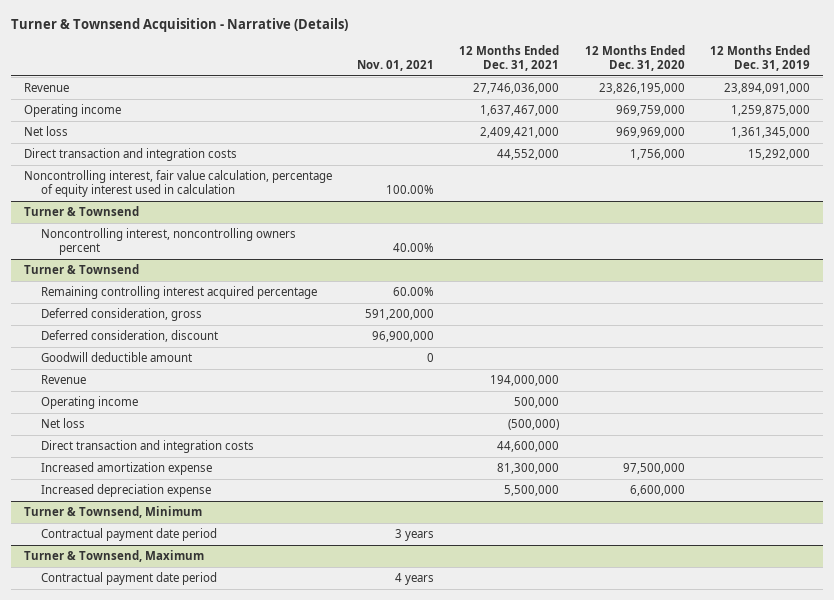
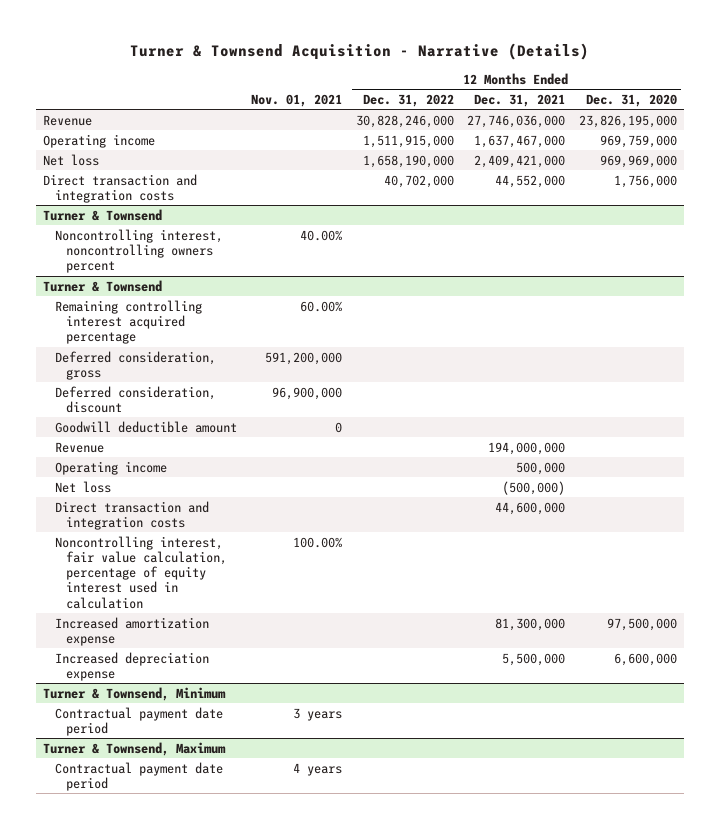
- | Nov. 01, 2021 | 12 Months Ended Dec. 31, 2021 | 12 Months Ended Dec. 31, 2020 | 12 Months Ended Dec. 31, 2019
+ | Nov. 01, 2021 | 12 Months Ended Dec. 31, 2022 | 12 Months Ended Dec. 31, 2021 | 12 Months Ended Dec. 31, 2020
- Noncontrolling interest, fair value calculation, percentage of equity interest used in calculation | 100.00% | | |
@ Turner & Townsend
+ Noncontrolling interest, fair value calculation, percentage of equity interest used in calculation | 100.00% | | |

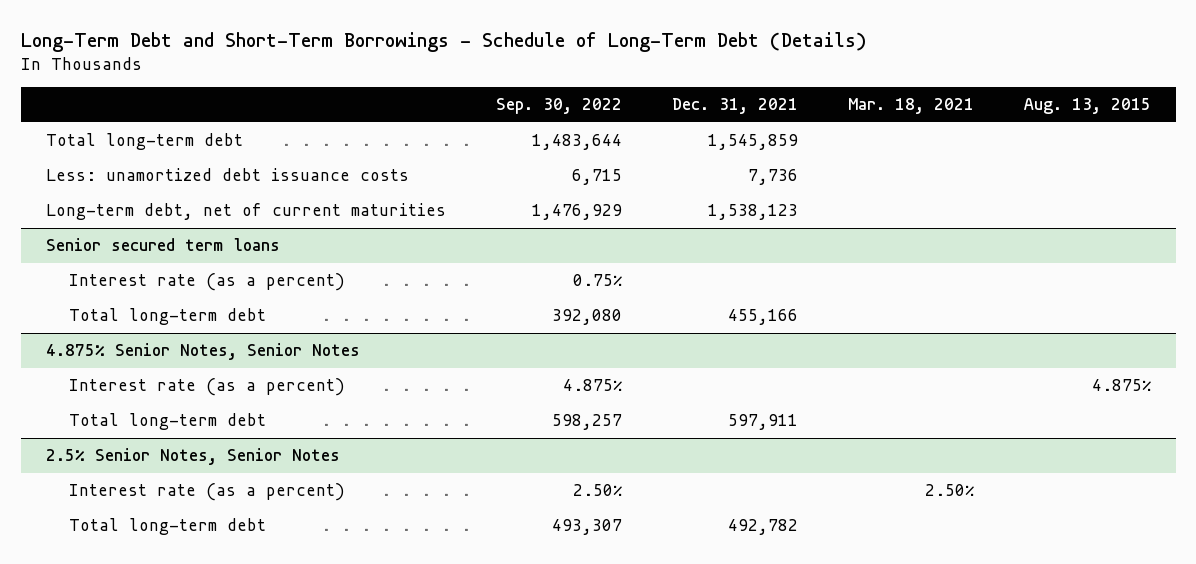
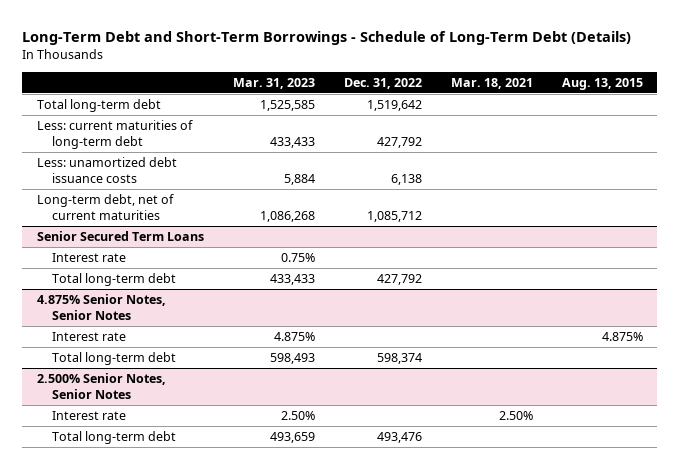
- | Sep. 30, 2022 | Dec. 31, 2021 | Mar. 18, 2021 | Aug. 13, 2015
+ | Mar. 31, 2023 | Dec. 31, 2022 | Mar. 18, 2021 | Aug. 13, 2015
+ Less: current maturities of long-term debt | 433,433 | 427,792 | |
- Senior secured term loans
- Interest rate (as a percent) | 0.75% | | |
+ Senior Secured Term Loans
+ Interest rate | 0.75% | | |
@ 4.875% Senior Notes, Senior Notes
- Interest rate (as a percent) | 4.875% | | | 4.875%
+ Interest rate | 4.875% | | | 4.875%
- 2.5% Senior Notes, Senior Notes
- Interest rate (as a percent) | 2.50% | | 2.50% |
+ 2.500% Senior Notes, Senior Notes
+ Interest rate | 2.50% | | 2.50% |

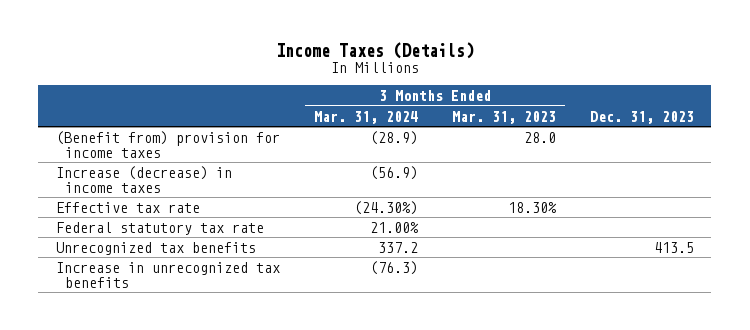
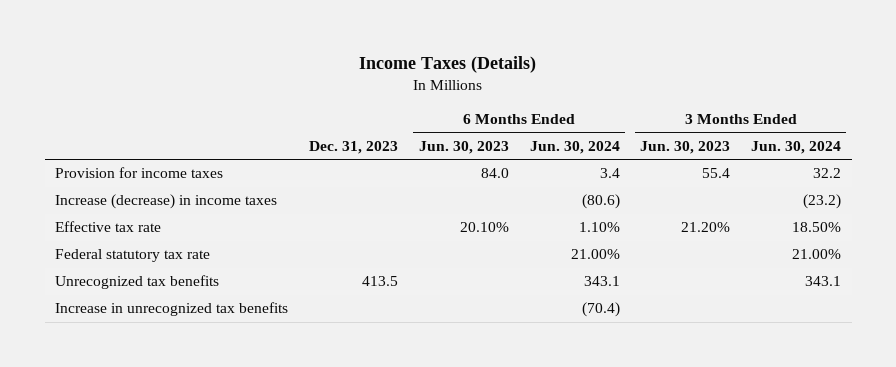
- | 3 Months Ended Mar. 31, 2024 | 3 Months Ended Mar. 31, 2023 | Dec. 31, 2023
+ | Dec. 31, 2023 | 6 Months Ended Jun. 30, 2023 | 6 Months Ended Jun. 30, 2024 | 3 Months Ended Jun. 30, 2023 | 3 Months Ended Jun. 30, 2024
- (Benefit from) provision for income taxes | (28.9) | 28.0 |
+ Provision for income taxes | | 84.0 | 3.4 | 55.4 | 32.2

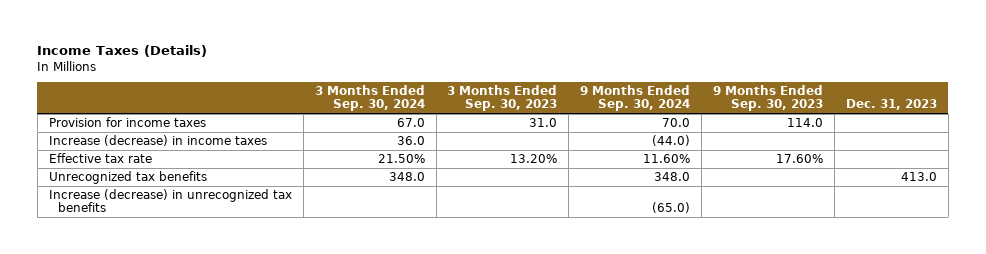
- | Dec. 31, 2023 | 6 Months Ended Jun. 30, 2023 | 6 Months Ended Jun. 30, 2024 | 3 Months Ended Jun. 30, 2023 | 3 Months Ended Jun. 30, 2024
+ | 3 Months Ended Sep. 30, 2024 | 3 Months Ended Sep. 30, 2023 | 9 Months Ended Sep. 30, 2024 | 9 Months Ended Sep. 30, 2023 | Dec. 31, 2023
- Federal statutory tax rate | | | 21.00% | | 21.00%
- Unrecognized tax benefits | 413.5 | | 343.1 | | 343.1
- Increase in unrecognized tax benefits | | | (70.4) | |
+ Unrecognized tax benefits | 348.0 | | 348.0 | | 413.0
+ Increase (decrease) in unrecognized tax benefits | | | (65.0) | |

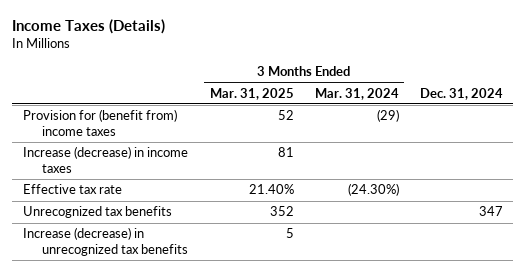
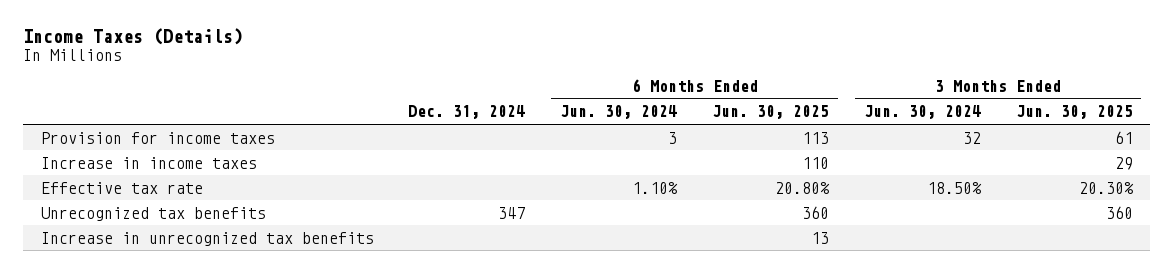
- | 3 Months Ended Mar. 31, 2025 | 3 Months Ended Mar. 31, 2024 | Dec. 31, 2024
+ | Dec. 31, 2024 | 6 Months Ended Jun. 30, 2024 | 6 Months Ended Jun. 30, 2025 | 3 Months Ended Jun. 30, 2024 | 3 Months Ended Jun. 30, 2025
- Provision for (benefit from) income taxes | 52 | (29) |
- Increase (decrease) in income taxes | 81 | |
+ Provision for income taxes | | 3 | 113 | 32 | 61
+ Increase in income taxes | | | 110 | | 29
- Increase (decrease) in unrecognized tax benefits | 5 | |
+ Increase in unrecognized tax benefits | | | 13 | |

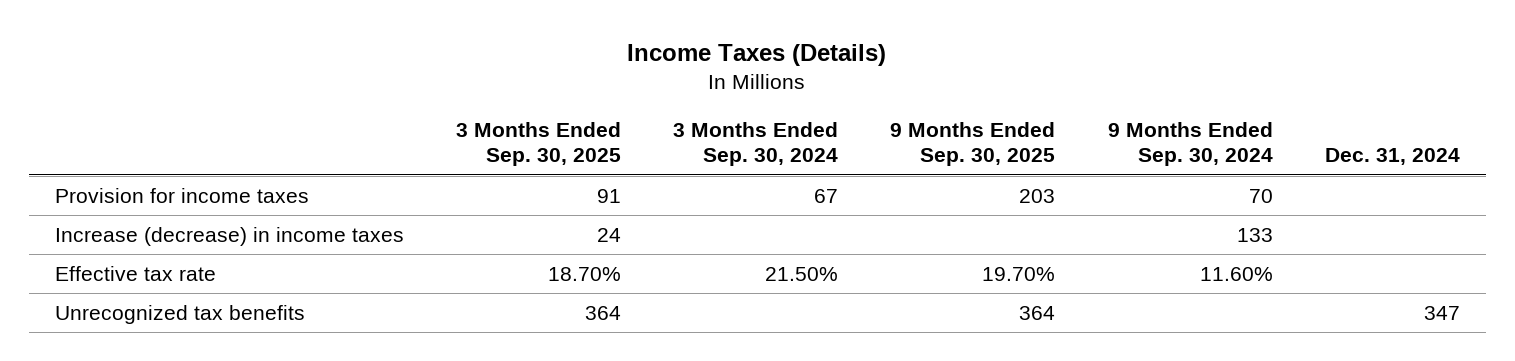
- | Dec. 31, 2024 | 6 Months Ended Jun. 30, 2024 | 6 Months Ended Jun. 30, 2025 | 3 Months Ended Jun. 30, 2024 | 3 Months Ended Jun. 30, 2025
+ | 3 Months Ended Sep. 30, 2025 | 3 Months Ended Sep. 30, 2024 | 9 Months Ended Sep. 30, 2025 | 9 Months Ended Sep. 30, 2024 | Dec. 31, 2024
- Increase in income taxes | | | 110 | | 29
+ Increase (decrease) in income taxes | 24 | | | 133 |
- Increase in unrecognized tax benefits | | | 13 | |

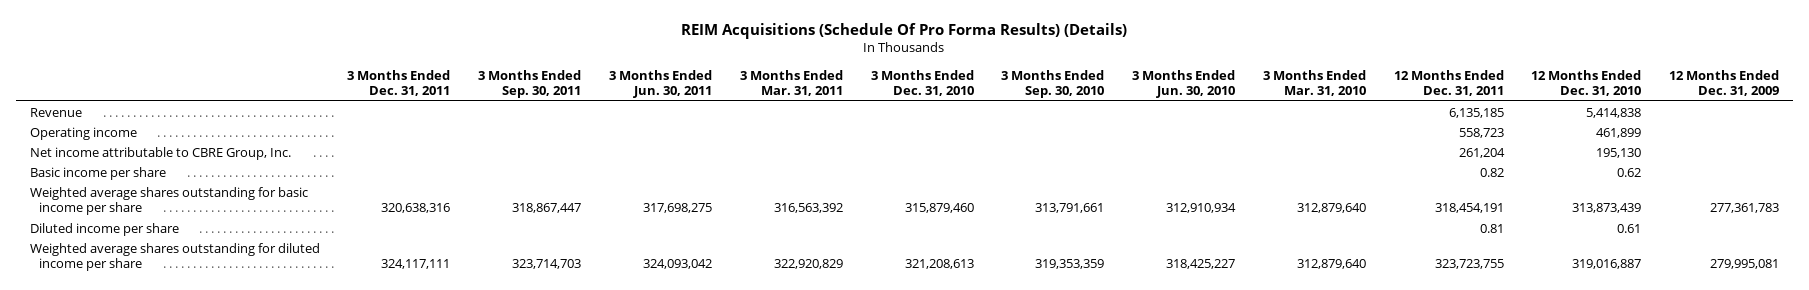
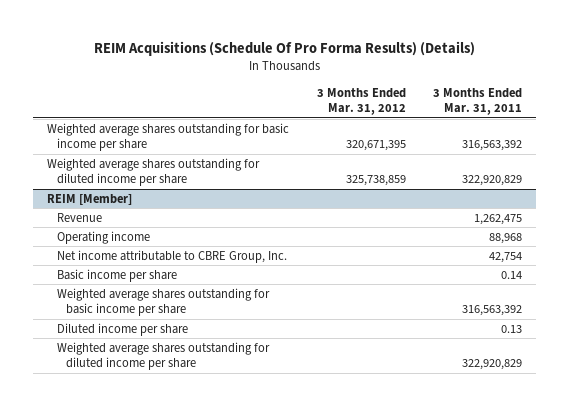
- | 3 Months Ended Dec. 31, 2011 | 3 Months Ended Sep. 30, 2011 | 3 Months Ended Jun. 30, 2011 | 3 Months Ended Mar. 31, 2011 | 3 Months Ended Dec. 31, 2010 | 3 Months Ended Sep. 30, 2010 | 3 Months Ended Jun. 30, 2010 | 3 Months Ended Mar. 31, 2010 | 12 Months Ended Dec. 31, 2011 | 12 Months Ended Dec. 31, 2010 | 12 Months Ended Dec. 31, 2009
+ | 3 Months Ended Mar. 31, 2012 | 3 Months Ended Mar. 31, 2011
- Revenue | | | | | | | | | 6,135,185 | 5,414,838 |
- Operating income | | | | | | | | | 558,723 | 461,899 |
- Net income attributable to CBRE Group, Inc. | | | | | | | | | 261,204 | 195,130 |
- Basic income per share | | | | | | | | | 0.82 | 0.62 |
- Diluted income per share | | | | | | | | | 0.81 | 0.61 |
+ REIM [Member]
+ Revenue | | 1,262,475
+ Operating income | | 88,968
+ Net income attributable to CBRE Group, Inc. | | 42,754
+ Basic income per share | | 0.14
+ Weighted average shares outstanding for basic income per share | | 316,563,392
+ Diluted income per share | | 0.13
+ Weighted average shares outstanding for diluted income per share | | 322,920,829

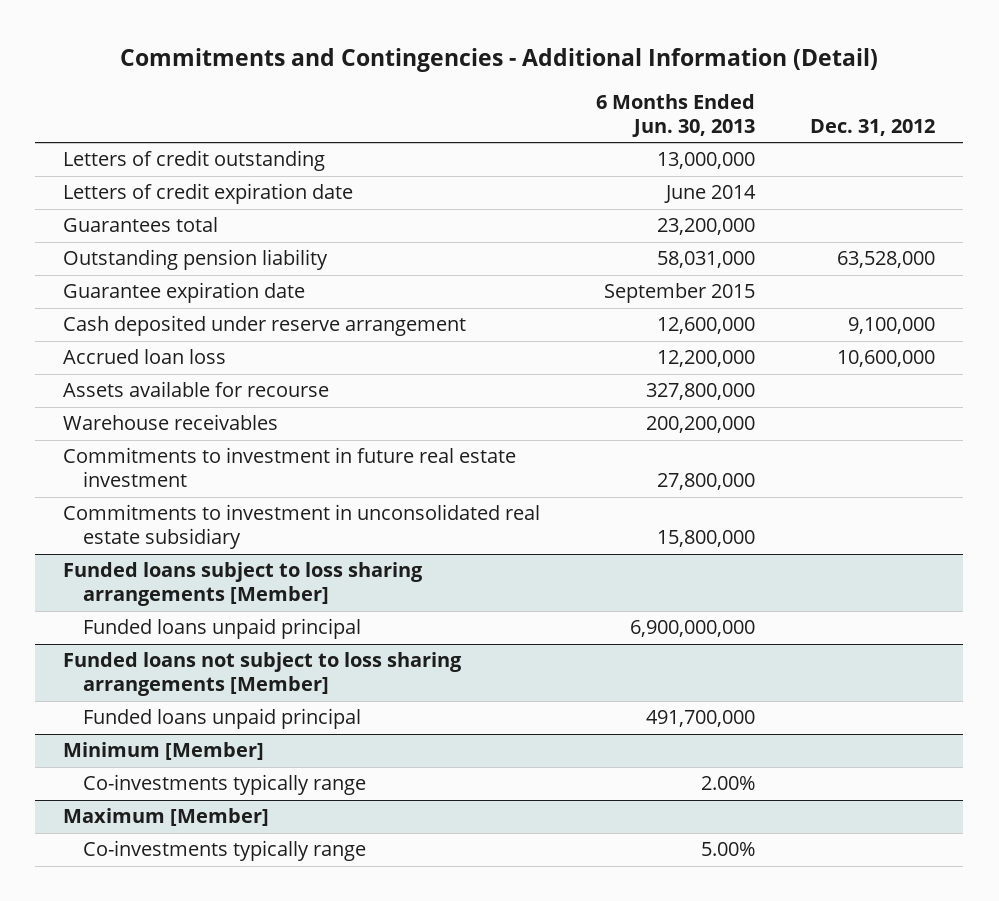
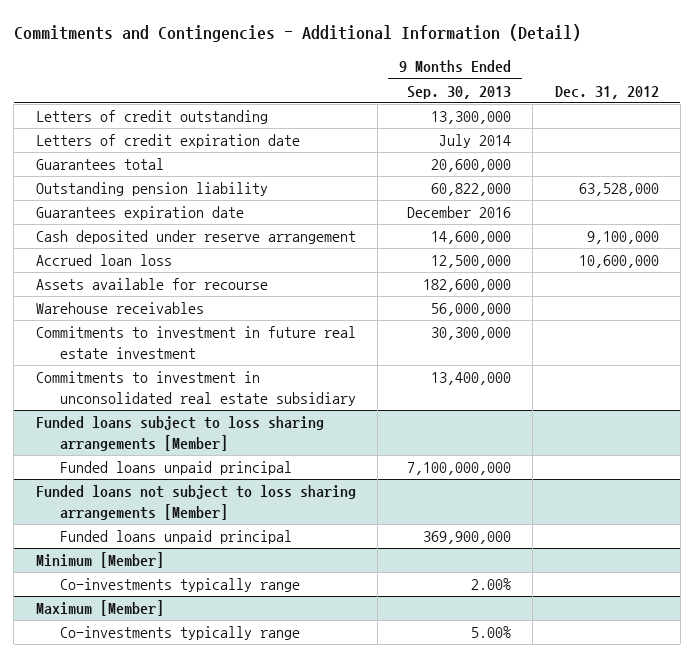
- | 6 Months Ended Jun. 30, 2013 | Dec. 31, 2012
+ | 9 Months Ended Sep. 30, 2013 | Dec. 31, 2012
- Guarantee expiration date | September 2015 |
+ Guarantees expiration date | December 2016 |

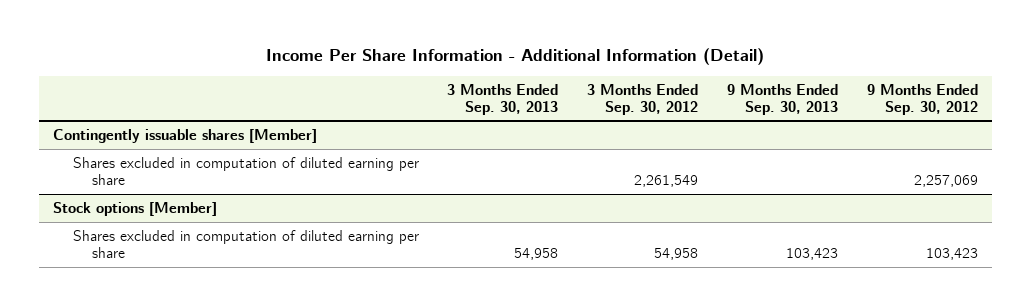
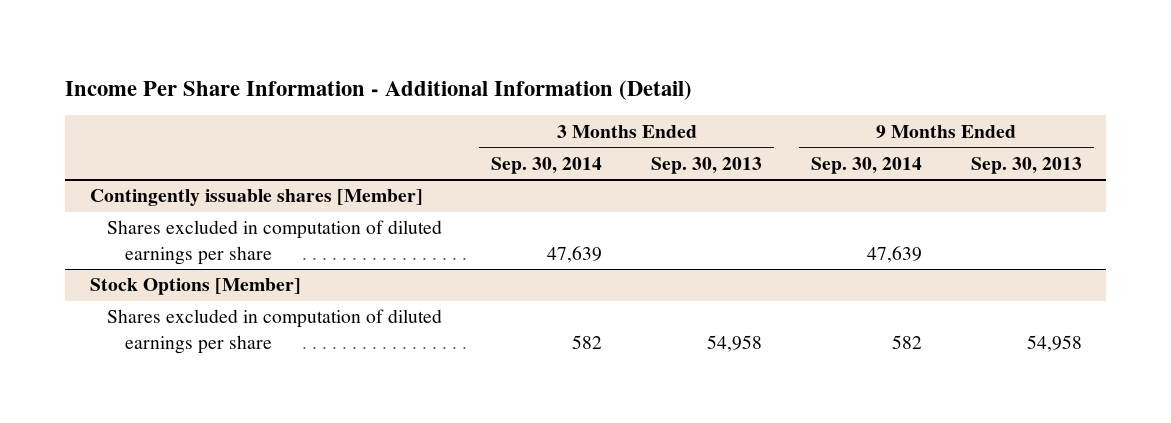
- | 3 Months Ended Sep. 30, 2013 | 3 Months Ended Sep. 30, 2012 | 9 Months Ended Sep. 30, 2013 | 9 Months Ended Sep. 30, 2012
+ | 3 Months Ended Sep. 30, 2014 | 3 Months Ended Sep. 30, 2013 | 9 Months Ended Sep. 30, 2014 | 9 Months Ended Sep. 30, 2013
@ Contingently issuable shares [Member]
- Shares excluded in computation of diluted earning per share | | 2,261,549 | | 2,257,069
- Stock options [Member]
- Shares excluded in computation of diluted earning per share | 54,958 | 54,958 | 103,423 | 103,423
@ Contingently issuable shares [Member]
+ Shares excluded in computation of diluted earnings per share | 47,639 | | 47,639 |
+ Stock Options [Member]
+ Shares excluded in computation of diluted earnings per share | 582 | 54,958 | 582 | 54,958

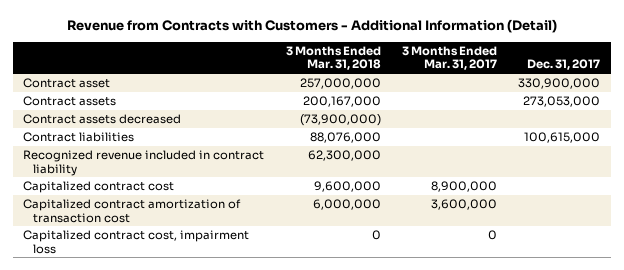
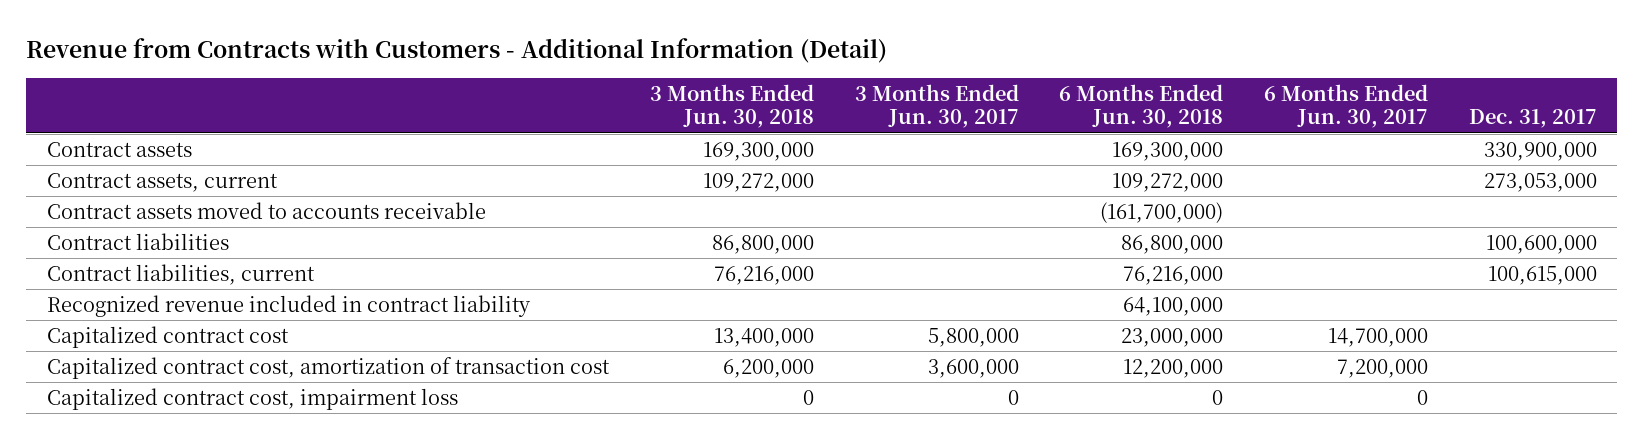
- | 3 Months Ended Mar. 31, 2018 | 3 Months Ended Mar. 31, 2017 | Dec. 31, 2017
+ | 3 Months Ended Jun. 30, 2018 | 3 Months Ended Jun. 30, 2017 | 6 Months Ended Jun. 30, 2018 | 6 Months Ended Jun. 30, 2017 | Dec. 31, 2017
- Contract asset | 257,000,000 | | 330,900,000
- Contract assets | 200,167,000 | | 273,053,000
- Contract assets decreased | (73,900,000) | |
- Contract liabilities | 88,076,000 | | 100,615,000
+ Contract assets | 169,300,000 | | 169,300,000 | | 330,900,000
+ Contract assets, current | 109,272,000 | | 109,272,000 | | 273,053,000
+ Contract assets moved to accounts receivable | | | (161,700,000) | |
+ Contract liabilities | 86,800,000 | | 86,800,000 | | 100,600,000
+ Contract liabilities, current | 76,216,000 | | 76,216,000 | | 100,615,000
- Capitalized contract amortization of transaction cost | 6,000,000 | 3,600,000 |
+ Capitalized contract cost, amortization of transaction cost | 6,200,000 | 3,600,000 | 12,200,000 | 7,200,000 |

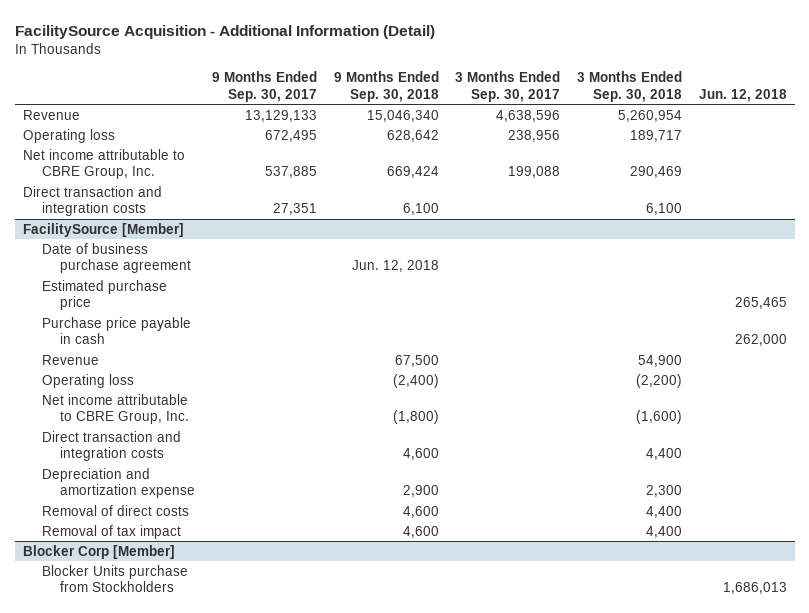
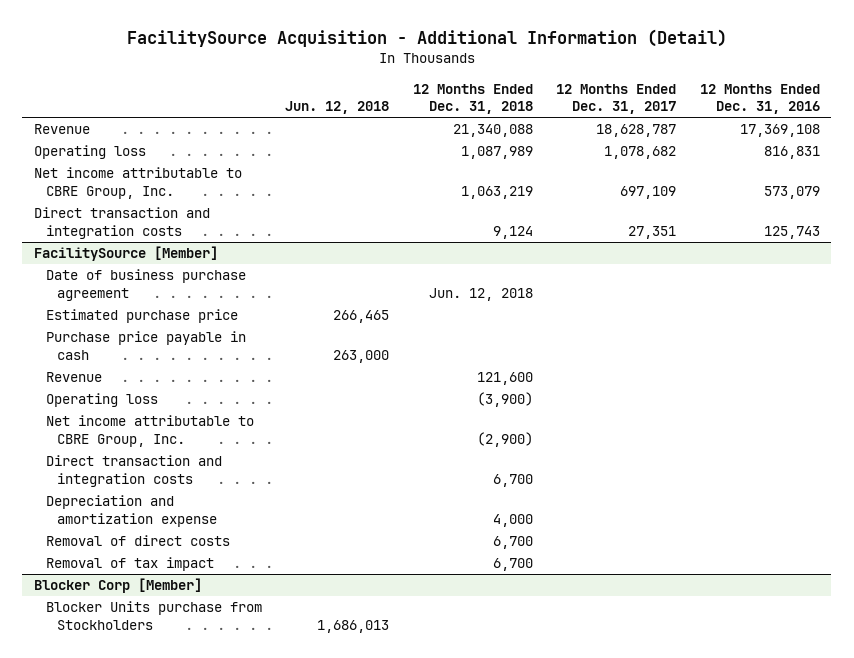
- | 9 Months Ended Sep. 30, 2017 | 9 Months Ended Sep. 30, 2018 | 3 Months Ended Sep. 30, 2017 | 3 Months Ended Sep. 30, 2018 | Jun. 12, 2018
+ | Jun. 12, 2018 | 12 Months Ended Dec. 31, 2018 | 12 Months Ended Dec. 31, 2017 | 12 Months Ended Dec. 31, 2016
@ FacilitySource [Member]
- Estimated purchase price | | | | | 265,465
- Purchase price payable in cash | | | | | 262,000
+ Estimated purchase price | 266,465 | | |
+ Purchase price payable in cash | 263,000 | | |

